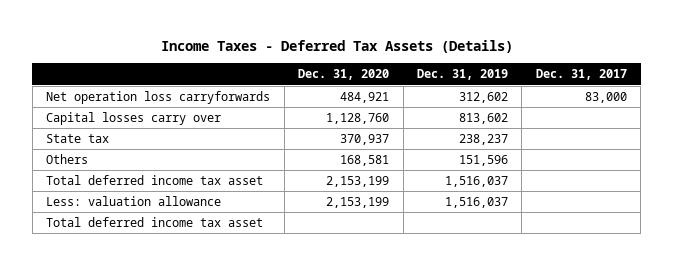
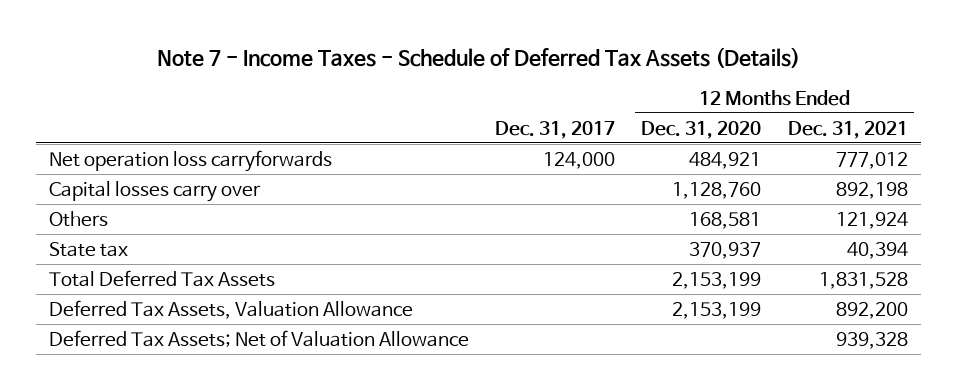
- Income Taxes - Deferred Tax Assets (Details)
+ Note 7 - Income Taxes - Schedule of Deferred Tax Assets (Details)
- | Dec. 31, 2020 | Dec. 31, 2019 | Dec. 31, 2017
+ | Dec. 31, 2017 | 12 Months Ended Dec. 31, 2020 | 12 Months Ended Dec. 31, 2021
- Net operation loss carryforwards | 484,921 | 312,602 | 83,000
+ Net operation loss carryforwards | 124,000 | 484,921 | 777,012
- Total deferred income tax asset | 2,153,199 | 1,516,037 |
- Less: valuation allowance | 2,153,199 | 1,516,037 |
- Total deferred income tax asset
moved down: State tax | | 370,937 | 40,394
+ Total Deferred Tax Assets | | 2,153,199 | 1,831,528
+ Deferred Tax Assets, Valuation Allowance | | 2,153,199 | 892,200
+ Deferred Tax Assets; Net of Valuation Allowance | | | 939,328

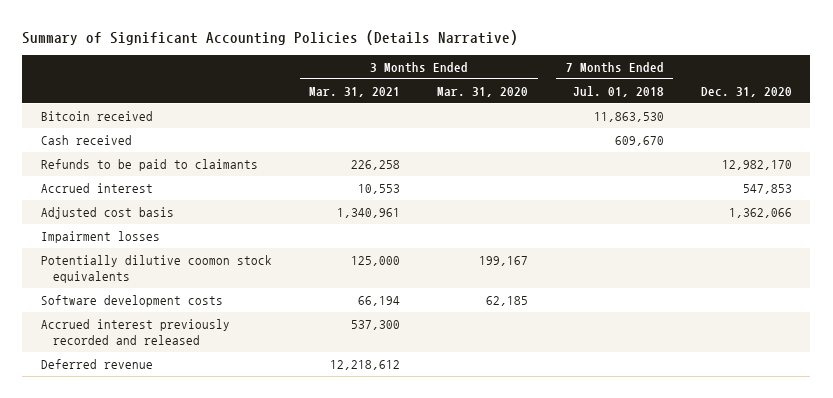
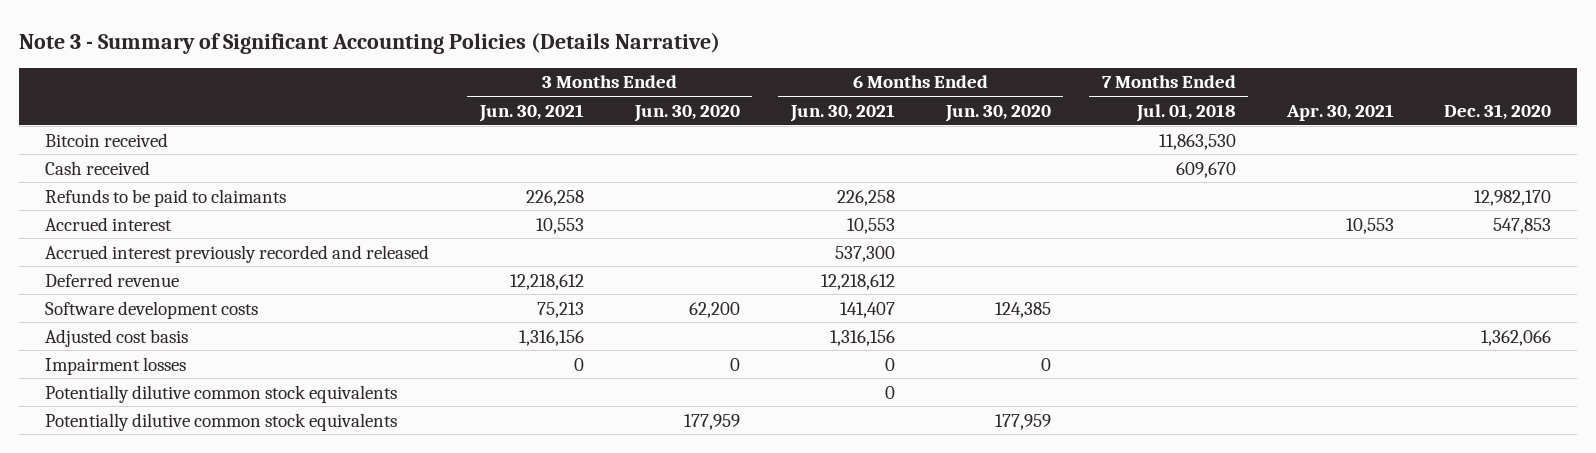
- Summary of Significant Accounting Policies (Details Narrative)
+ Note 3 - Summary of Significant Accounting Policies (Details Narrative)
- | 3 Months Ended Mar. 31, 2021 | 3 Months Ended Mar. 31, 2020 | 7 Months Ended Jul. 01, 2018 | Dec. 31, 2020
+ | 3 Months Ended Jun. 30, 2021 | 3 Months Ended Jun. 30, 2020 | 6 Months Ended Jun. 30, 2021 | 6 Months Ended Jun. 30, 2020 | 7 Months Ended Jul. 01, 2018 | Apr. 30, 2021 | Dec. 31, 2020
- Potentially dilutive coomon stock equivalents | 125,000 | 199,167 | |
moved down: Software development costs | 75,213 | 62,200 | 141,407 | 124,385 | | |
moved down: Adjusted cost basis | 1,316,156 | | 1,316,156 | | | | 1,362,066
moved down: Impairment losses | 0 | 0 | 0 | 0 | | |
+ Potentially dilutive common stock equivalents | | | 0 | | | |
+ Potentially dilutive common stock equivalents | | 177,959 | | 177,959 | | |

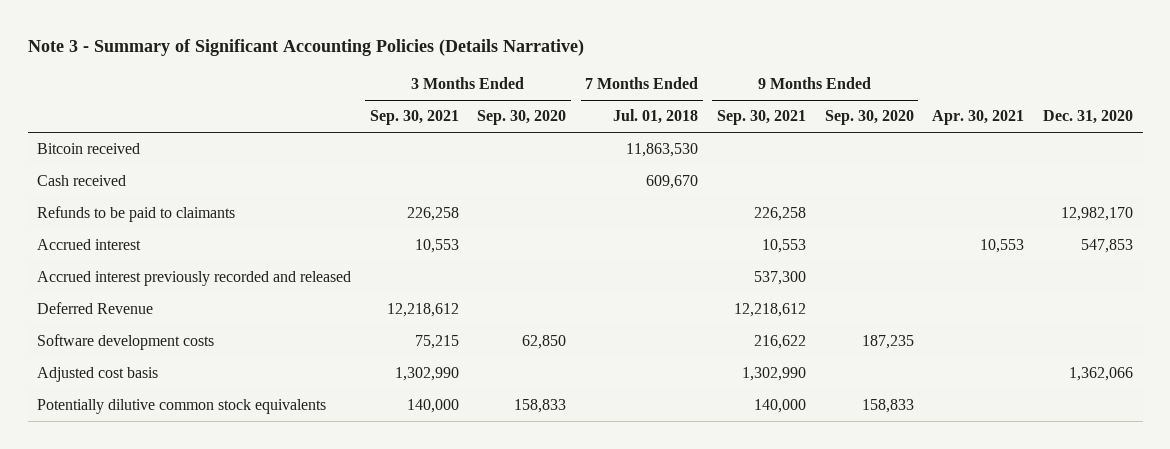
- | 3 Months Ended Jun. 30, 2021 | 3 Months Ended Jun. 30, 2020 | 6 Months Ended Jun. 30, 2021 | 6 Months Ended Jun. 30, 2020 | 7 Months Ended Jul. 01, 2018 | Apr. 30, 2021 | Dec. 31, 2020
+ | 3 Months Ended Sep. 30, 2021 | 3 Months Ended Sep. 30, 2020 | 7 Months Ended Jul. 01, 2018 | 9 Months Ended Sep. 30, 2021 | 9 Months Ended Sep. 30, 2020 | Apr. 30, 2021 | Dec. 31, 2020
- Deferred revenue | 12,218,612 | | 12,218,612 | | | |
+ Deferred Revenue | 12,218,612 | | | 12,218,612 | | |
- Impairment losses | 0 | 0 | 0 | 0 | | |
- Potentially dilutive common stock equivalents | | 177,959 | | 177,959 | | |

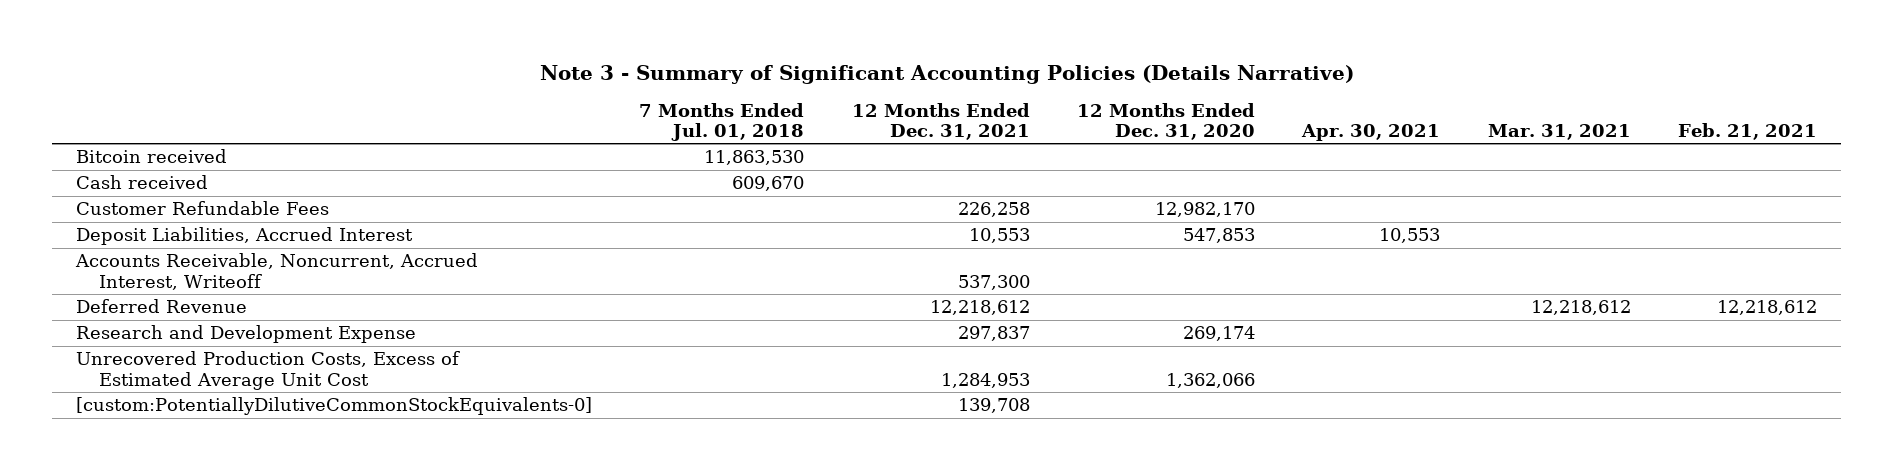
- | 3 Months Ended Sep. 30, 2021 | 3 Months Ended Sep. 30, 2020 | 7 Months Ended Jul. 01, 2018 | 9 Months Ended Sep. 30, 2021 | 9 Months Ended Sep. 30, 2020 | Apr. 30, 2021 | Dec. 31, 2020
+ | 7 Months Ended Jul. 01, 2018 | 12 Months Ended Dec. 31, 2021 | 12 Months Ended Dec. 31, 2020 | Apr. 30, 2021 | Mar. 31, 2021 | Feb. 21, 2021
- Refunds to be paid to claimants | 226,258 | | | 226,258 | | | 12,982,170
- Accrued interest | 10,553 | | | 10,553 | | 10,553 | 547,853
- Accrued interest previously recorded and released | | | | 537,300 | | |
+ Customer Refundable Fees | | 226,258 | 12,982,170 | | |
+ Deposit Liabilities, Accrued Interest | | 10,553 | 547,853 | 10,553 | |
+ Accounts Receivable, Noncurrent, Accrued Interest, Writeoff | | 537,300 | | | |
- Software development costs | 75,215 | 62,850 | | 216,622 | 187,235 | |
- Adjusted cost basis | 1,302,990 | | | 1,302,990 | | | 1,362,066
- Potentially dilutive common stock equivalents | 140,000 | 158,833 | | 140,000 | 158,833 | |
+ Research and Development Expense | | 297,837 | 269,174 | | |
+ Unrecovered Production Costs, Excess of Estimated Average Unit Cost | | 1,284,953 | 1,362,066 | | |
+ [custom:PotentiallyDilutiveCommonStockEquivalents-0] | | 139,708 | | | |

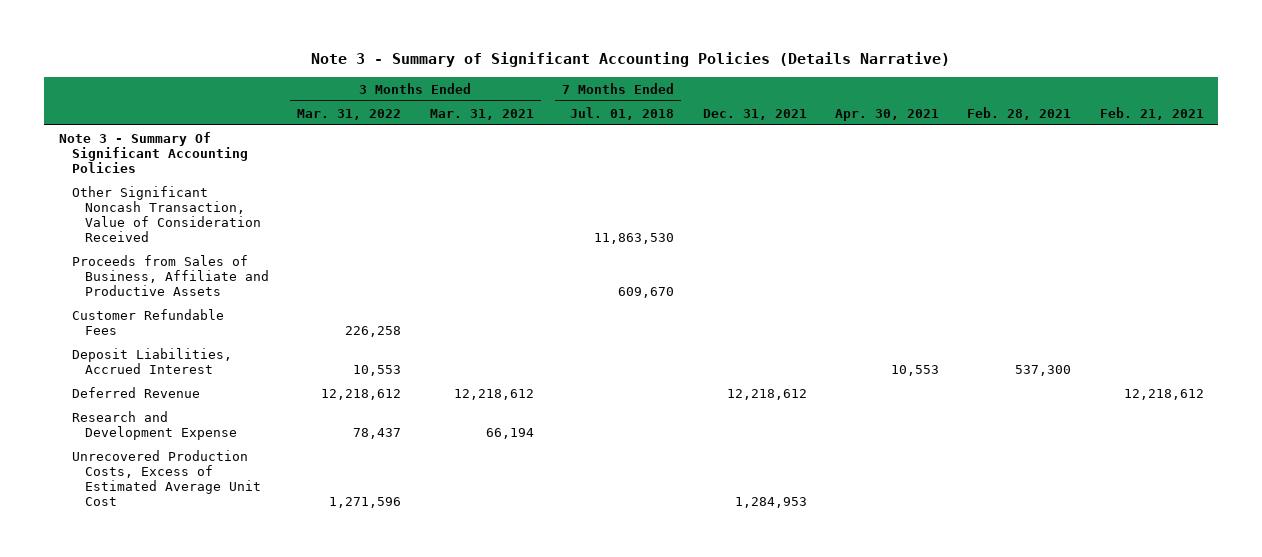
- | 7 Months Ended Jul. 01, 2018 | 12 Months Ended Dec. 31, 2021 | 12 Months Ended Dec. 31, 2020 | Apr. 30, 2021 | Mar. 31, 2021 | Feb. 21, 2021
+ | 3 Months Ended Mar. 31, 2022 | 3 Months Ended Mar. 31, 2021 | 7 Months Ended Jul. 01, 2018 | Dec. 31, 2021 | Apr. 30, 2021 | Feb. 28, 2021 | Feb. 21, 2021
- Bitcoin received | 11,863,530 | | | | |
- Cash received | 609,670 | | | | |
+ Note 3 - Summary Of Significant Accounting Policies
+ Other Significant Noncash Transaction, Value of Consideration Received | | | 11,863,530 | | | |
+ Proceeds from Sales of Business, Affiliate and Productive Assets | | | 609,670 | | | |
- Accounts Receivable, Noncurrent, Accrued Interest, Writeoff | | 537,300 | | | |
- [custom:PotentiallyDilutiveCommonStockEquivalents-0] | | 139,708 | | | |

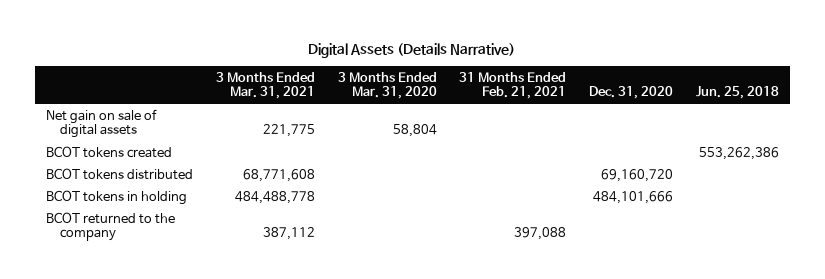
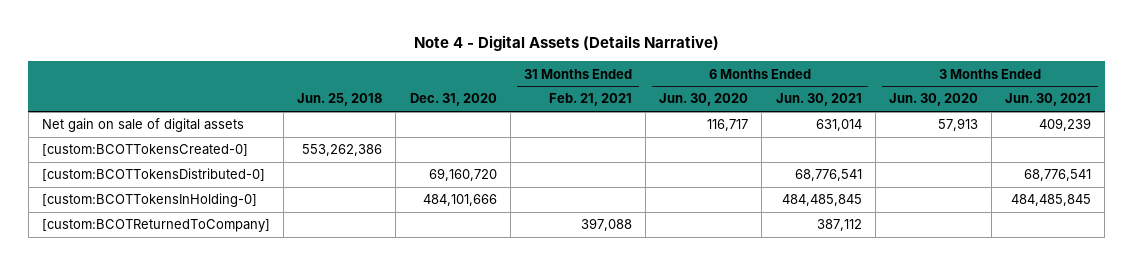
- Digital Assets (Details Narrative)
+ Note 4 - Digital Assets (Details Narrative)
- | 3 Months Ended Mar. 31, 2021 | 3 Months Ended Mar. 31, 2020 | 31 Months Ended Feb. 21, 2021 | Dec. 31, 2020 | Jun. 25, 2018
+ | Jun. 25, 2018 | Dec. 31, 2020 | 31 Months Ended Feb. 21, 2021 | 6 Months Ended Jun. 30, 2020 | 6 Months Ended Jun. 30, 2021 | 3 Months Ended Jun. 30, 2020 | 3 Months Ended Jun. 30, 2021
- BCOT tokens created | | | | | 553,262,386
- BCOT tokens distributed | 68,771,608 | | | 69,160,720 |
- BCOT tokens in holding | 484,488,778 | | | 484,101,666 |
- BCOT returned to the company | 387,112 | | 397,088 | |
+ [custom:BCOTTokensCreated-0] | 553,262,386 | | | | | |
+ [custom:BCOTTokensDistributed-0] | | 69,160,720 | | | 68,776,541 | | 68,776,541
+ [custom:BCOTTokensInHolding-0] | | 484,101,666 | | | 484,485,845 | | 484,485,845
+ [custom:BCOTReturnedToCompany] | | | 397,088 | | 387,112 | |

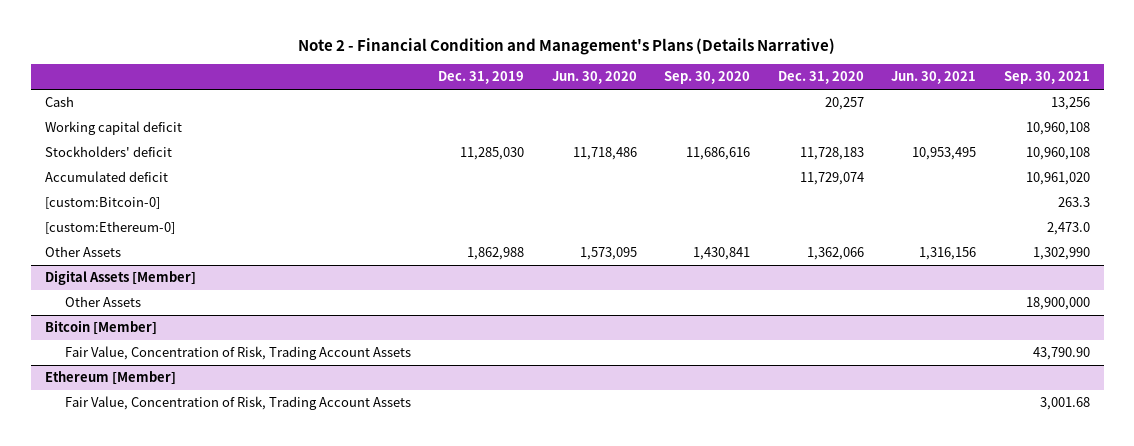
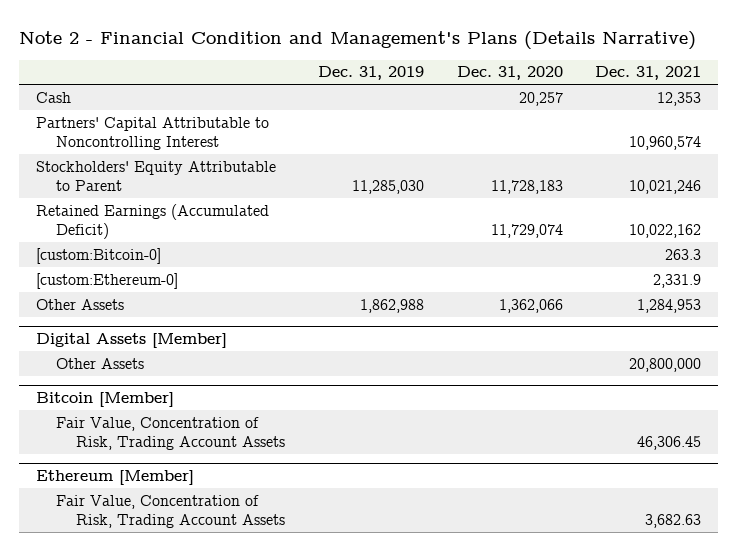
- | Dec. 31, 2019 | Jun. 30, 2020 | Sep. 30, 2020 | Dec. 31, 2020 | Jun. 30, 2021 | Sep. 30, 2021
+ | Dec. 31, 2019 | Dec. 31, 2020 | Dec. 31, 2021
- Working capital deficit | | | | | | 10,960,108
- Stockholders' deficit | 11,285,030 | 11,718,486 | 11,686,616 | 11,728,183 | 10,953,495 | 10,960,108
- Accumulated deficit | | | | 11,729,074 | | 10,961,020
+ Partners' Capital Attributable to Noncontrolling Interest | | | 10,960,574
+ Stockholders' Equity Attributable to Parent | 11,285,030 | 11,728,183 | 10,021,246
+ Retained Earnings (Accumulated Deficit) | | 11,729,074 | 10,022,162

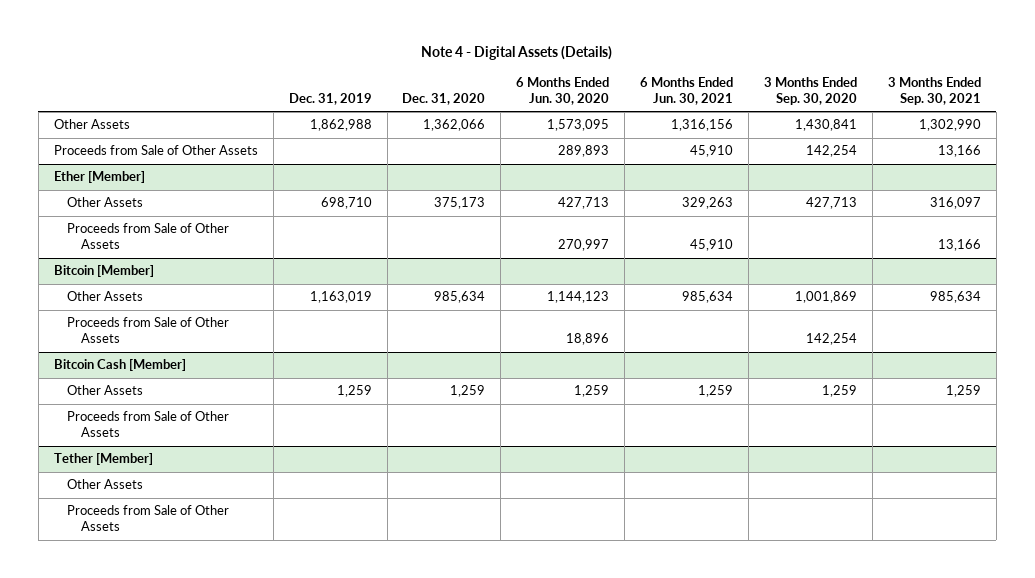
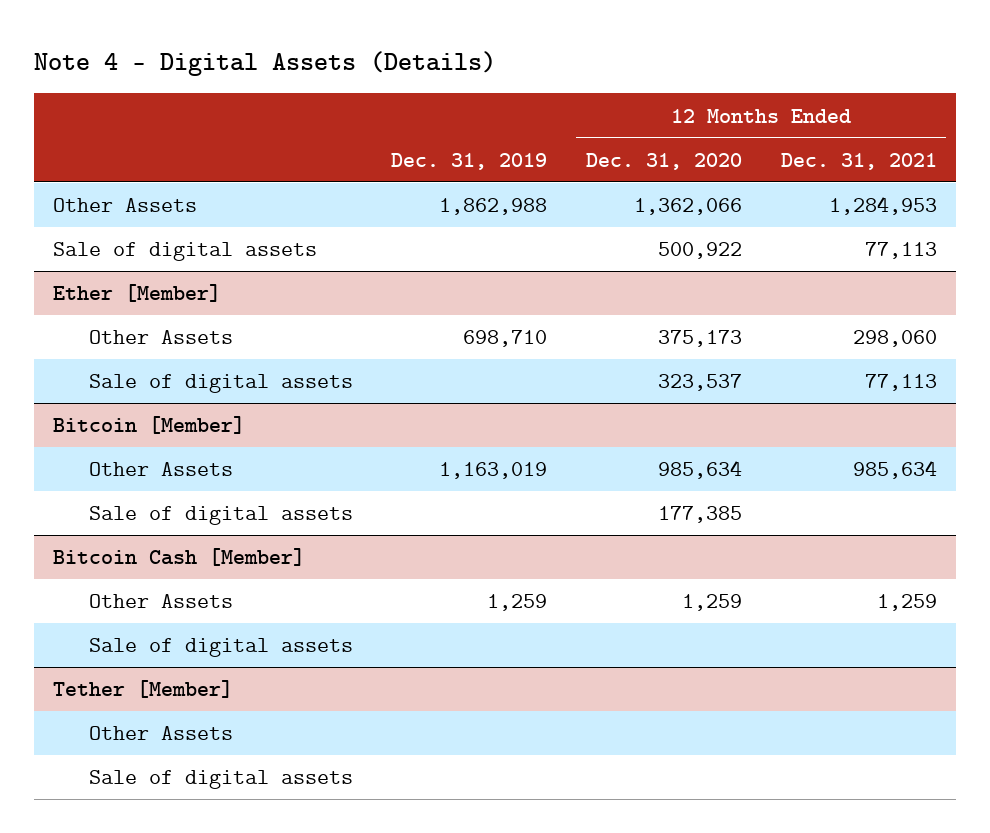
- | Dec. 31, 2019 | Dec. 31, 2020 | 6 Months Ended Jun. 30, 2020 | 6 Months Ended Jun. 30, 2021 | 3 Months Ended Sep. 30, 2020 | 3 Months Ended Sep. 30, 2021
+ | Dec. 31, 2019 | 12 Months Ended Dec. 31, 2020 | 12 Months Ended Dec. 31, 2021
- Proceeds from Sale of Other Assets | | | 289,893 | 45,910 | 142,254 | 13,166
+ Sale of digital assets | | 500,922 | 77,113
@ Ether [Member]
- Proceeds from Sale of Other Assets | | | 270,997 | 45,910 | | 13,166
+ Sale of digital assets | | 323,537 | 77,113
@ Bitcoin [Member]
- Proceeds from Sale of Other Assets | | | 18,896 | | 142,254 |
+ Sale of digital assets | | 177,385 |
@ Bitcoin Cash [Member]
- Proceeds from Sale of Other Assets
+ Sale of digital assets
@ Tether [Member]
- Proceeds from Sale of Other Assets
+ Sale of digital assets

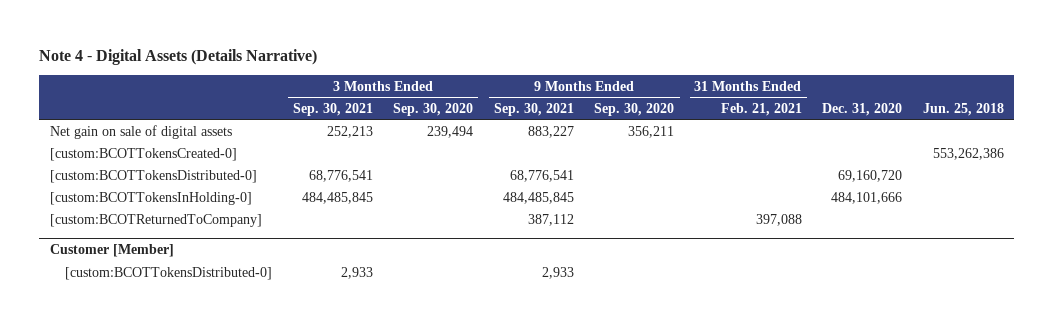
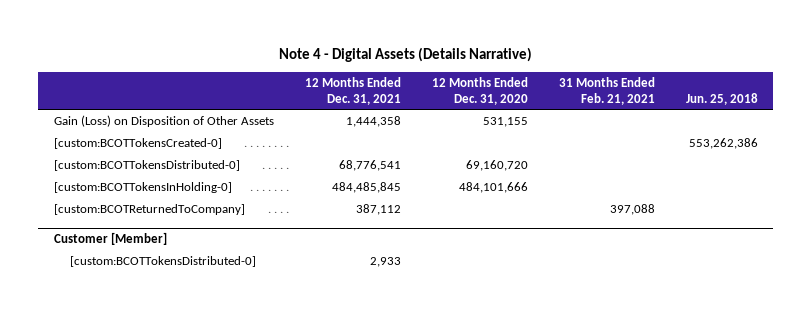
- | 3 Months Ended Sep. 30, 2021 | 3 Months Ended Sep. 30, 2020 | 9 Months Ended Sep. 30, 2021 | 9 Months Ended Sep. 30, 2020 | 31 Months Ended Feb. 21, 2021 | Dec. 31, 2020 | Jun. 25, 2018
+ | 12 Months Ended Dec. 31, 2021 | 12 Months Ended Dec. 31, 2020 | 31 Months Ended Feb. 21, 2021 | Jun. 25, 2018
- Net gain on sale of digital assets | 252,213 | 239,494 | 883,227 | 356,211 | | |
+ Gain (Loss) on Disposition of Other Assets | 1,444,358 | 531,155 | |

